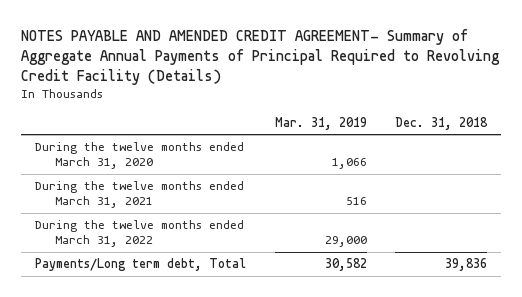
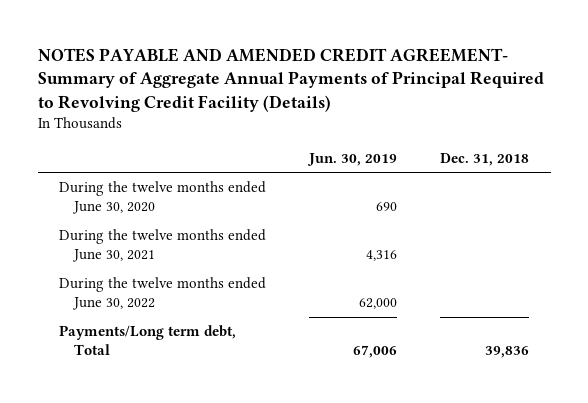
- | Mar. 31, 2019 | Dec. 31, 2018
+ | Jun. 30, 2019 | Dec. 31, 2018
- During the twelve months ended March 31, 2020 | 1,066 |
- During the twelve months ended March 31, 2021 | 516 |
- During the twelve months ended March 31, 2022 | 29,000 |
+ During the twelve months ended June 30, 2020 | 690 |
+ During the twelve months ended June 30, 2021 | 4,316 |
+ During the twelve months ended June 30, 2022 | 62,000 |

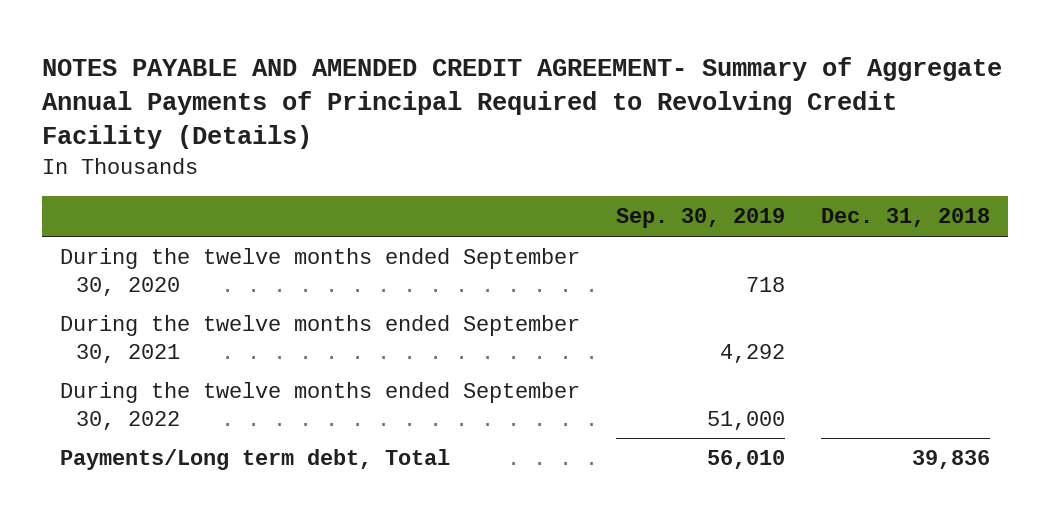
- | Jun. 30, 2019 | Dec. 31, 2018
+ | Sep. 30, 2019 | Dec. 31, 2018
- During the twelve months ended June 30, 2020 | 690 |
- During the twelve months ended June 30, 2021 | 4,316 |
- During the twelve months ended June 30, 2022 | 62,000 |
+ During the twelve months ended September 30, 2020 | 718 |
+ During the twelve months ended September 30, 2021 | 4,292 |
+ During the twelve months ended September 30, 2022 | 51,000 |

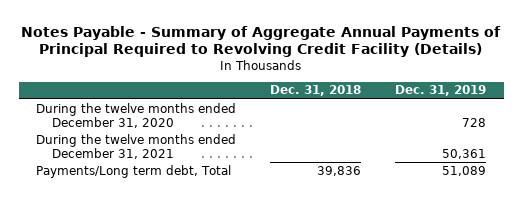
- NOTES PAYABLE AND AMENDED CREDIT AGREEMENT- Summary of Aggregate Annual Payments of Principal Required to Revolving Credit Facility (Details)
+ Notes Payable - Summary of Aggregate Annual Payments of Principal Required to Revolving Credit Facility (Details)
- | Sep. 30, 2019 | Dec. 31, 2018
+ | Dec. 31, 2018 | Dec. 31, 2019
- During the twelve months ended September 30, 2020 | 718 |
- During the twelve months ended September 30, 2021 | 4,292 |
- During the twelve months ended September 30, 2022 | 51,000 |
+ During the twelve months ended December 31, 2020 | | 728
+ During the twelve months ended December 31, 2021 | | 50,361

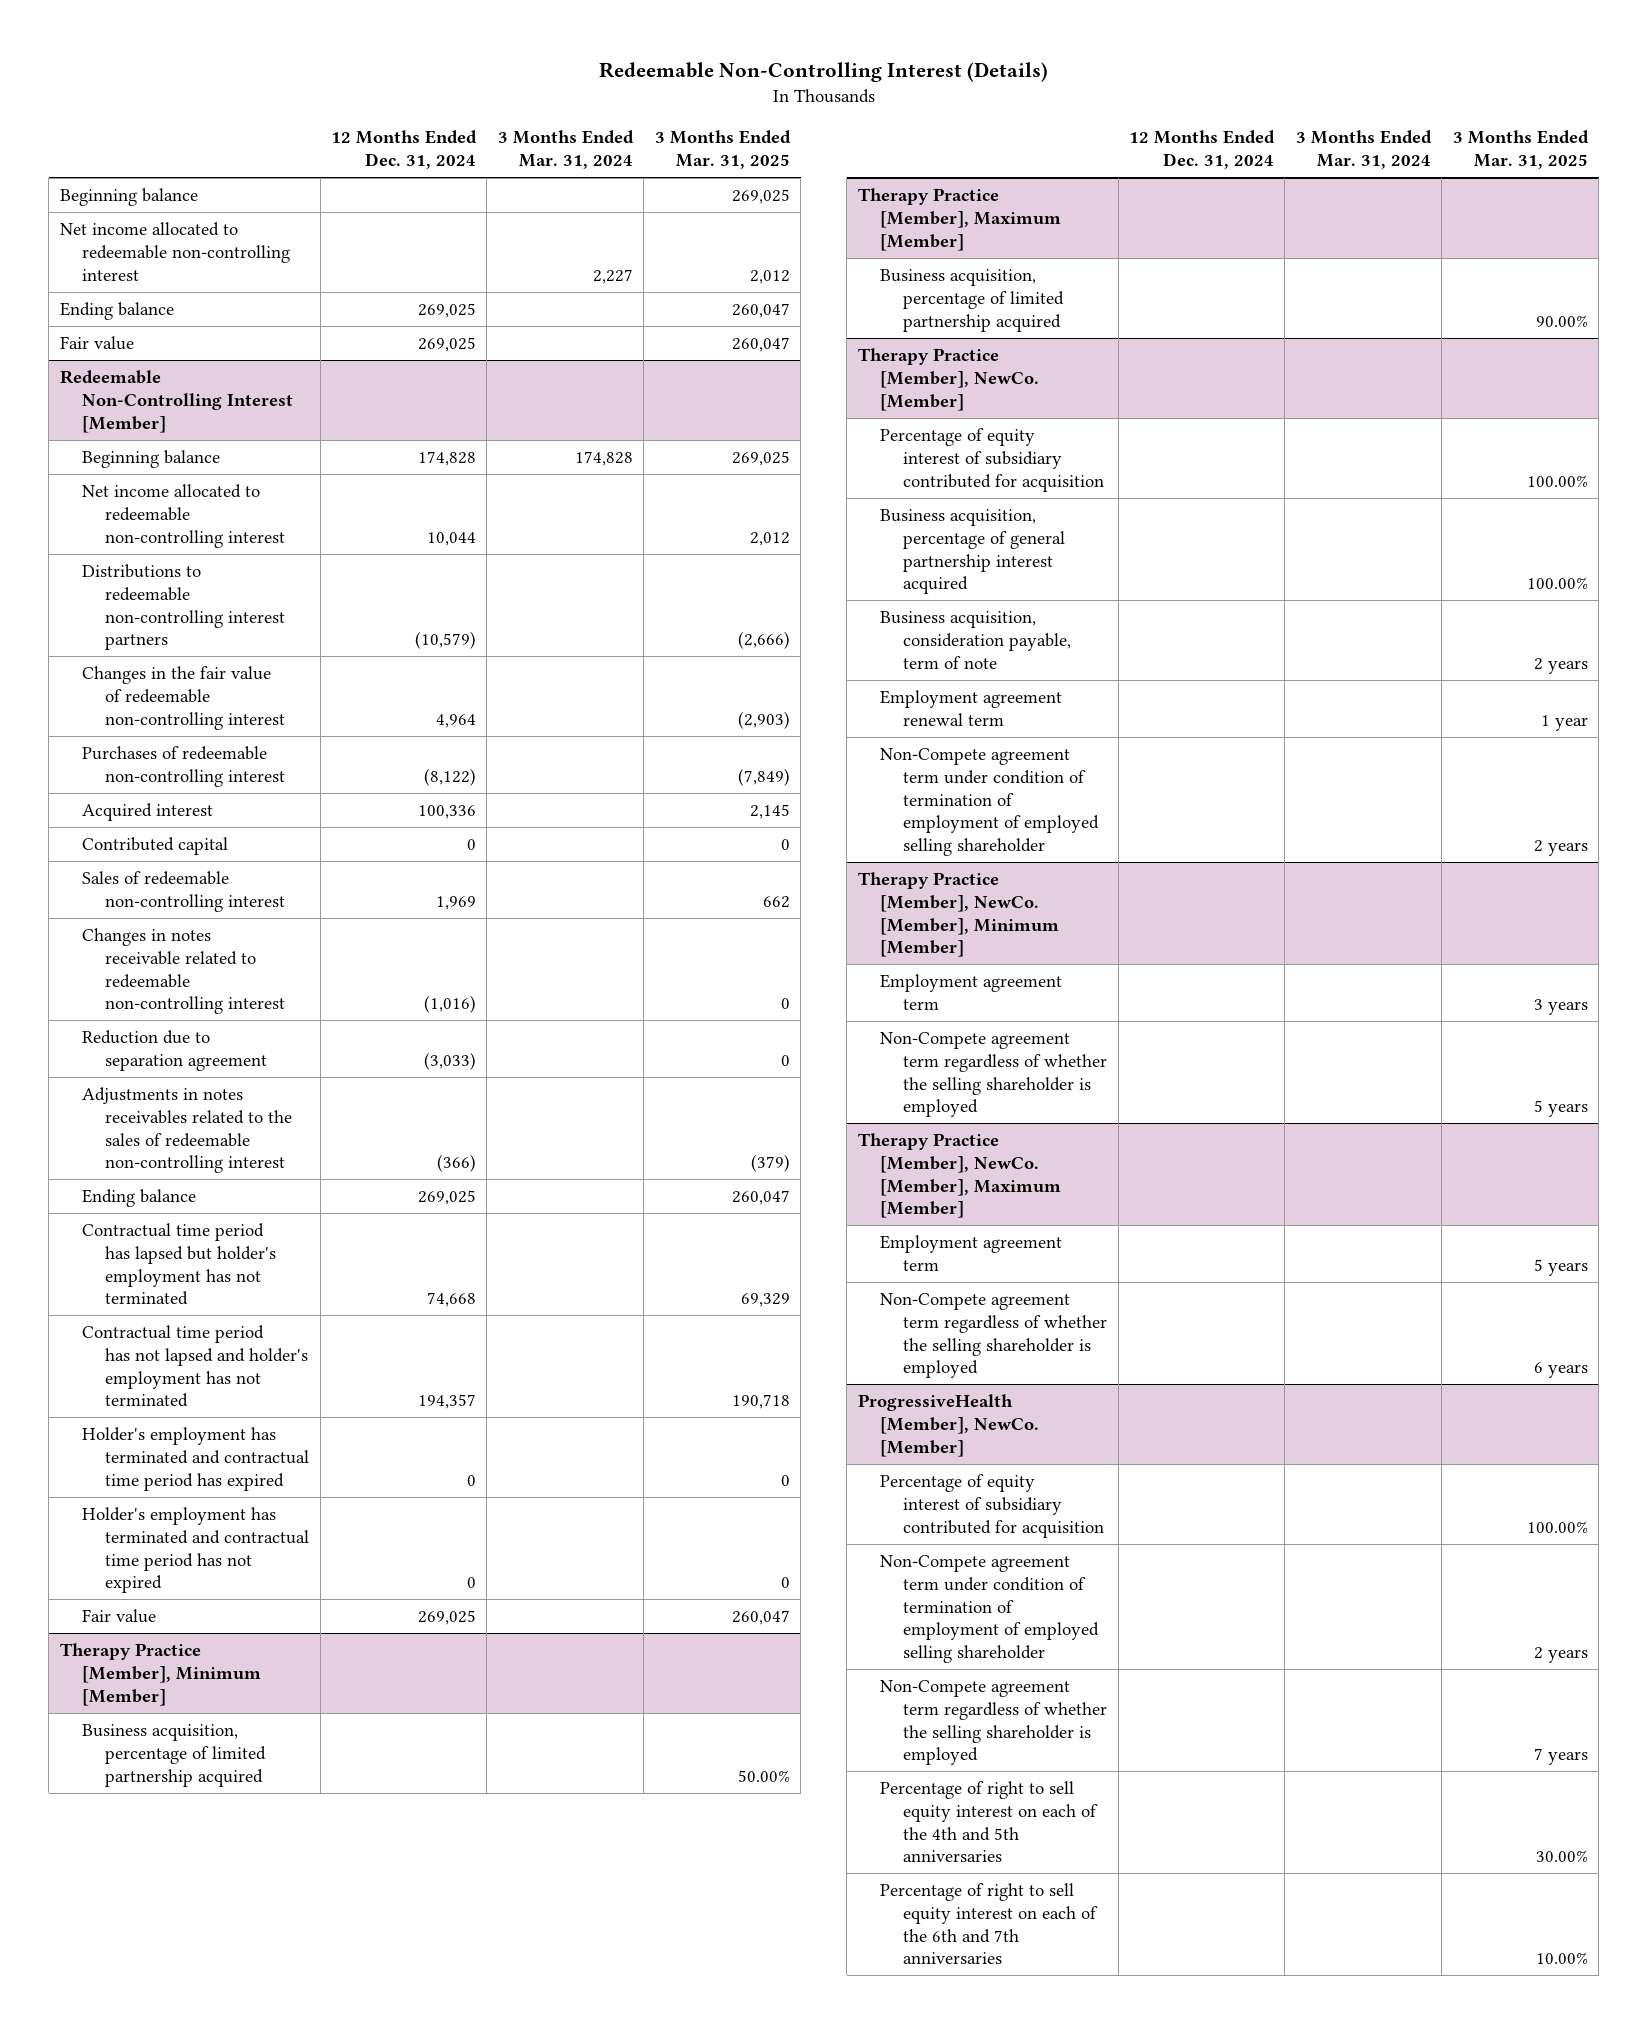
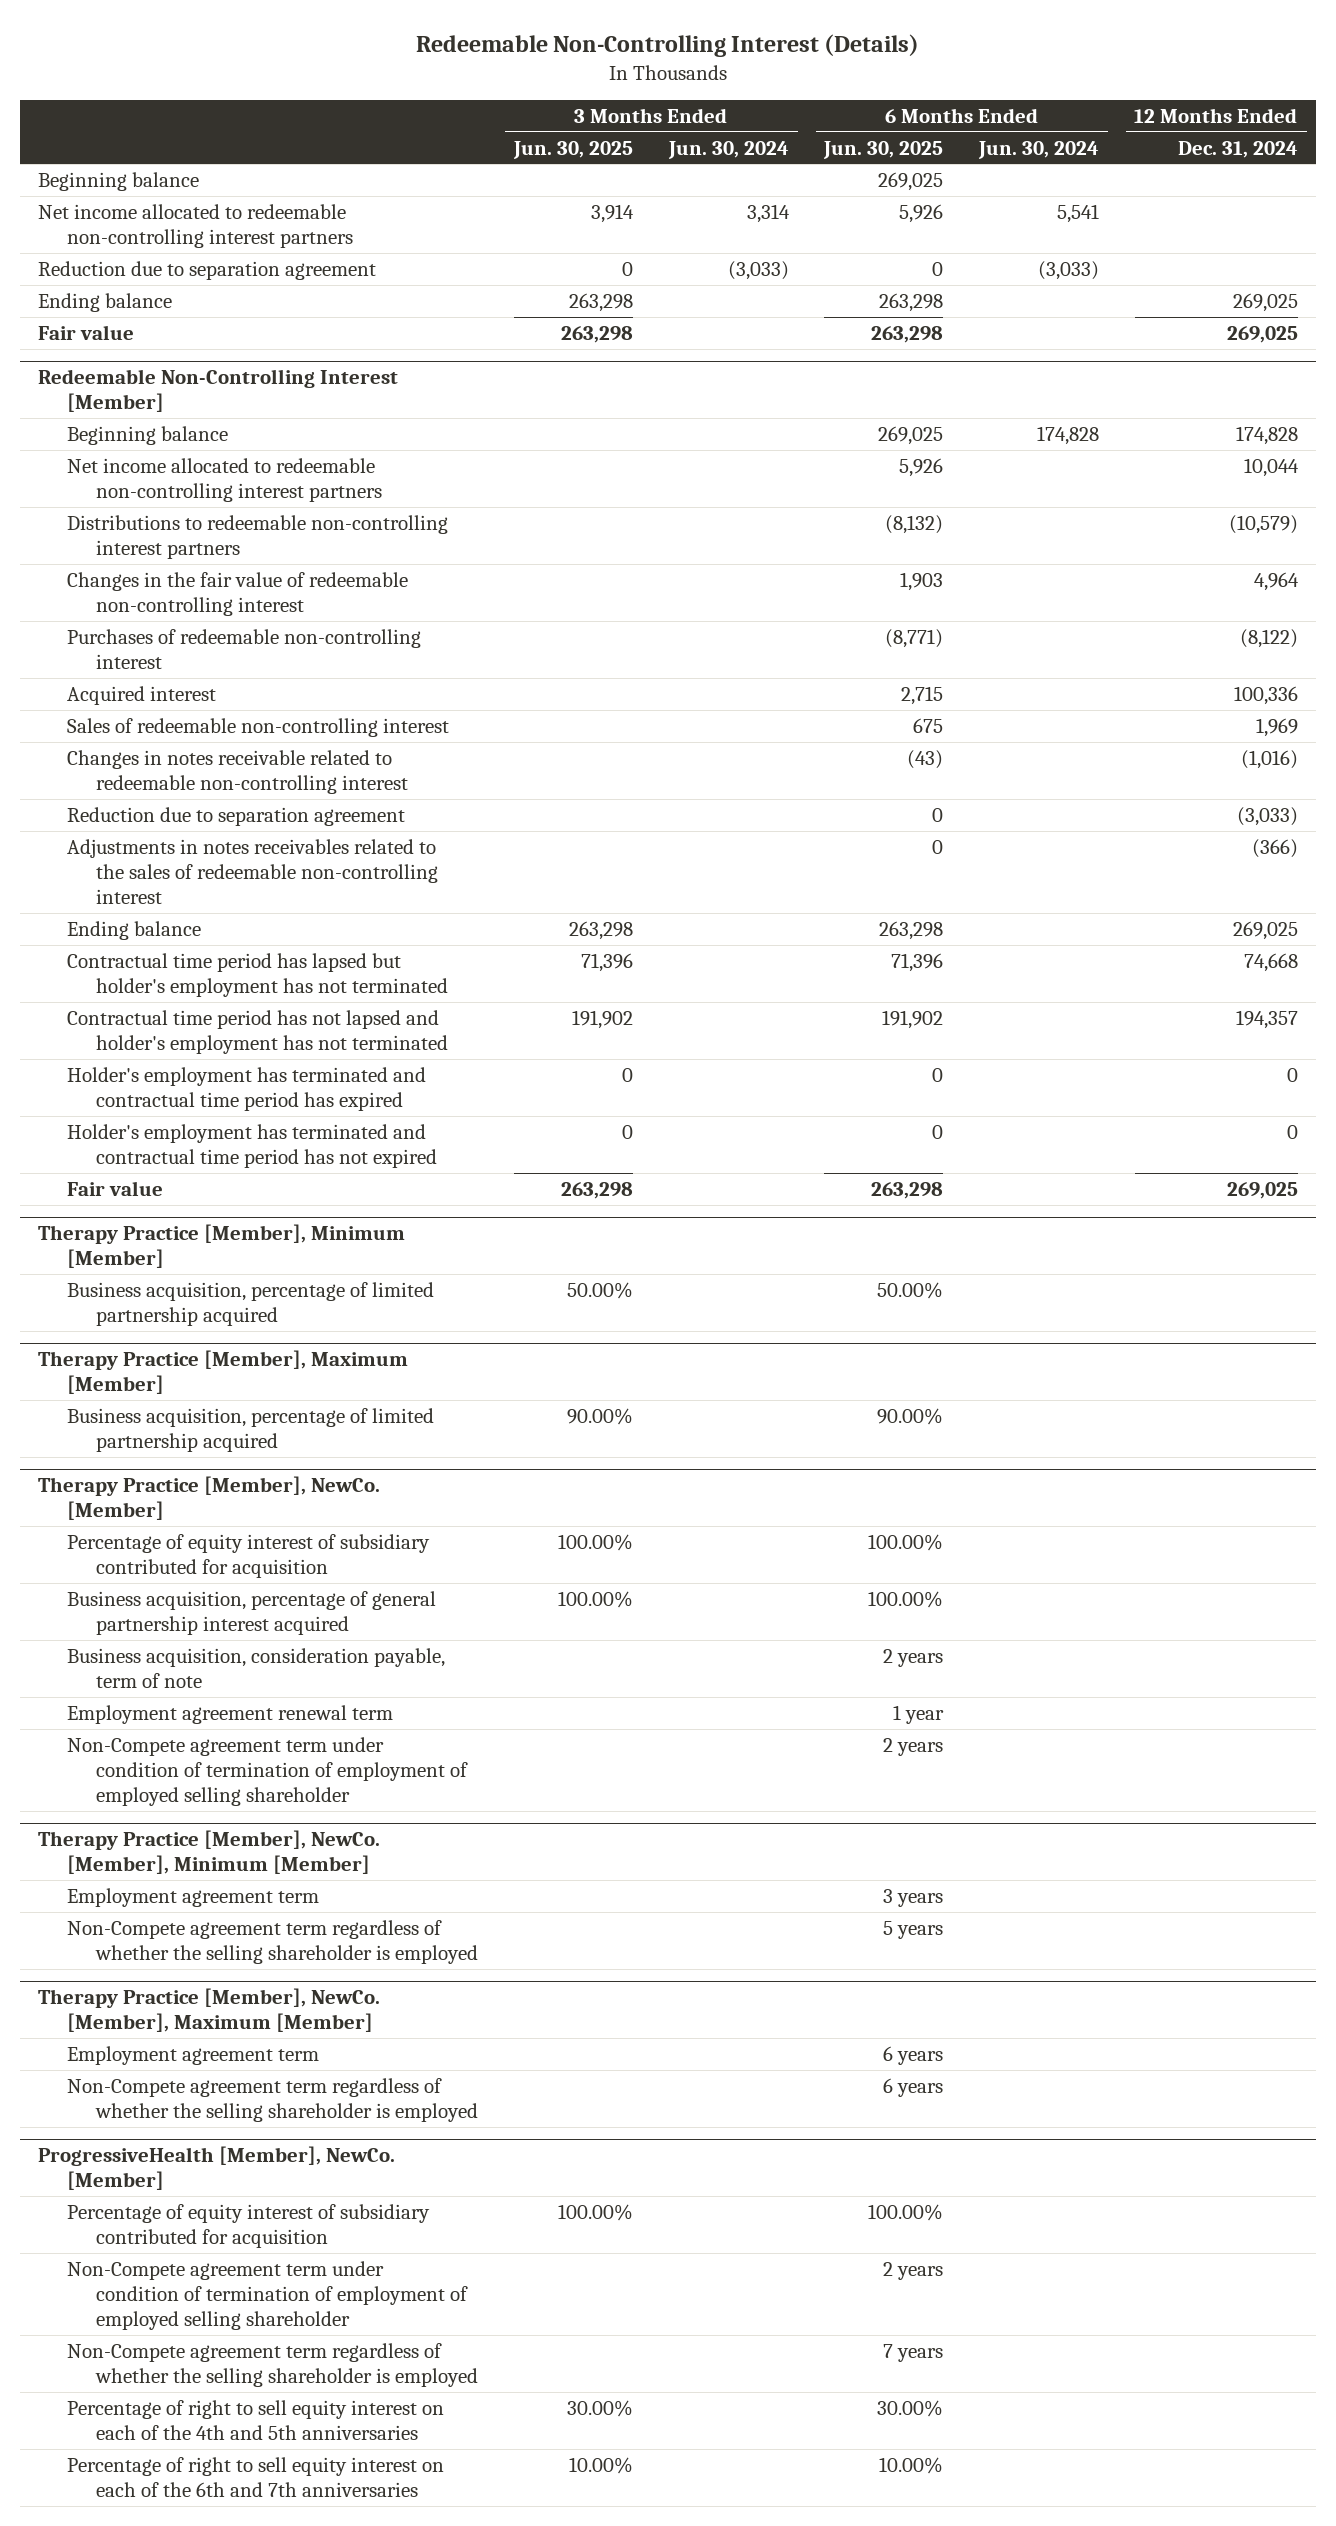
- | 12 Months Ended Dec. 31, 2024 | 3 Months Ended Mar. 31, 2024 | 3 Months Ended Mar. 31, 2025
+ | 3 Months Ended Jun. 30, 2025 | 3 Months Ended Jun. 30, 2024 | 6 Months Ended Jun. 30, 2025 | 6 Months Ended Jun. 30, 2024 | 12 Months Ended Dec. 31, 2024
- Net income allocated to redeemable non-controlling interest | | 2,227 | 2,012
+ Net income allocated to redeemable non-controlling interest partners | 3,914 | 3,314 | 5,926 | 5,541 |
+ Reduction due to separation agreement | 0 | (3,033) | 0 | (3,033) |
@ Redeemable Non-Controlling Interest [Member]
- Net income allocated to redeemable non-controlling interest | 10,044 | | 2,012
+ Net income allocated to redeemable non-controlling interest partners | | | 5,926 | | 10,044
- Contributed capital | 0 | | 0

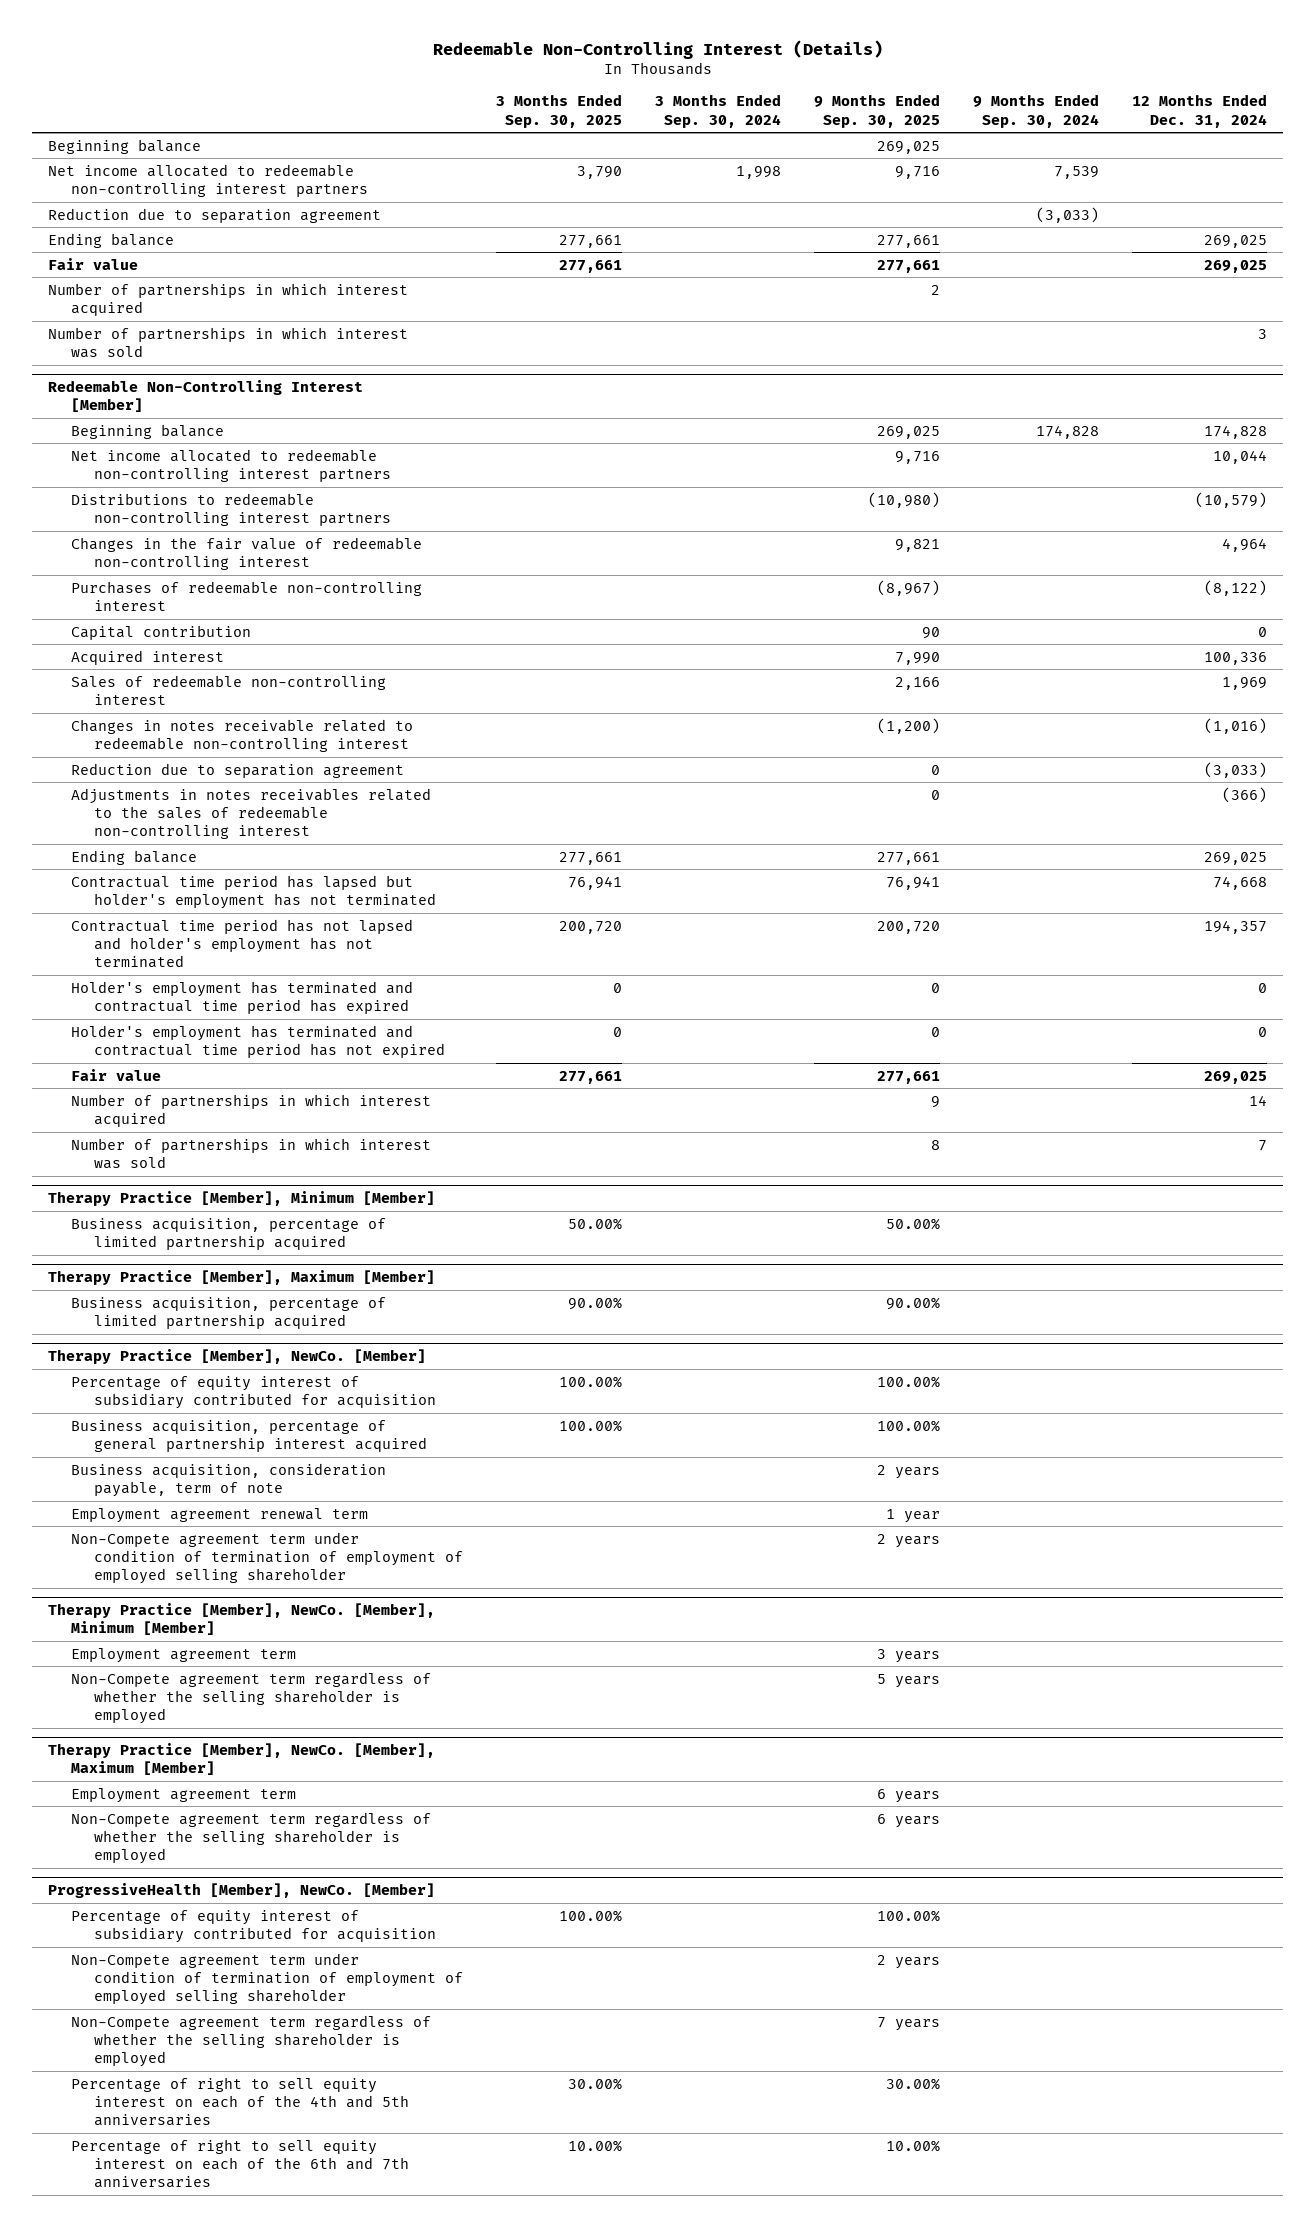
- | 3 Months Ended Jun. 30, 2025 | 3 Months Ended Jun. 30, 2024 | 6 Months Ended Jun. 30, 2025 | 6 Months Ended Jun. 30, 2024 | 12 Months Ended Dec. 31, 2024
+ | 3 Months Ended Sep. 30, 2025 | 3 Months Ended Sep. 30, 2024 | 9 Months Ended Sep. 30, 2025 | 9 Months Ended Sep. 30, 2024 | 12 Months Ended Dec. 31, 2024
+ Number of partnerships in which interest acquired | | | 2 | |
+ Number of partnerships in which interest was sold | | | | | 3
@ Redeemable Non-Controlling Interest [Member]
+ Capital contribution | | | 90 | | 0
+ Number of partnerships in which interest acquired | | | 9 | | 14
+ Number of partnerships in which interest was sold | | | 8 | | 7

